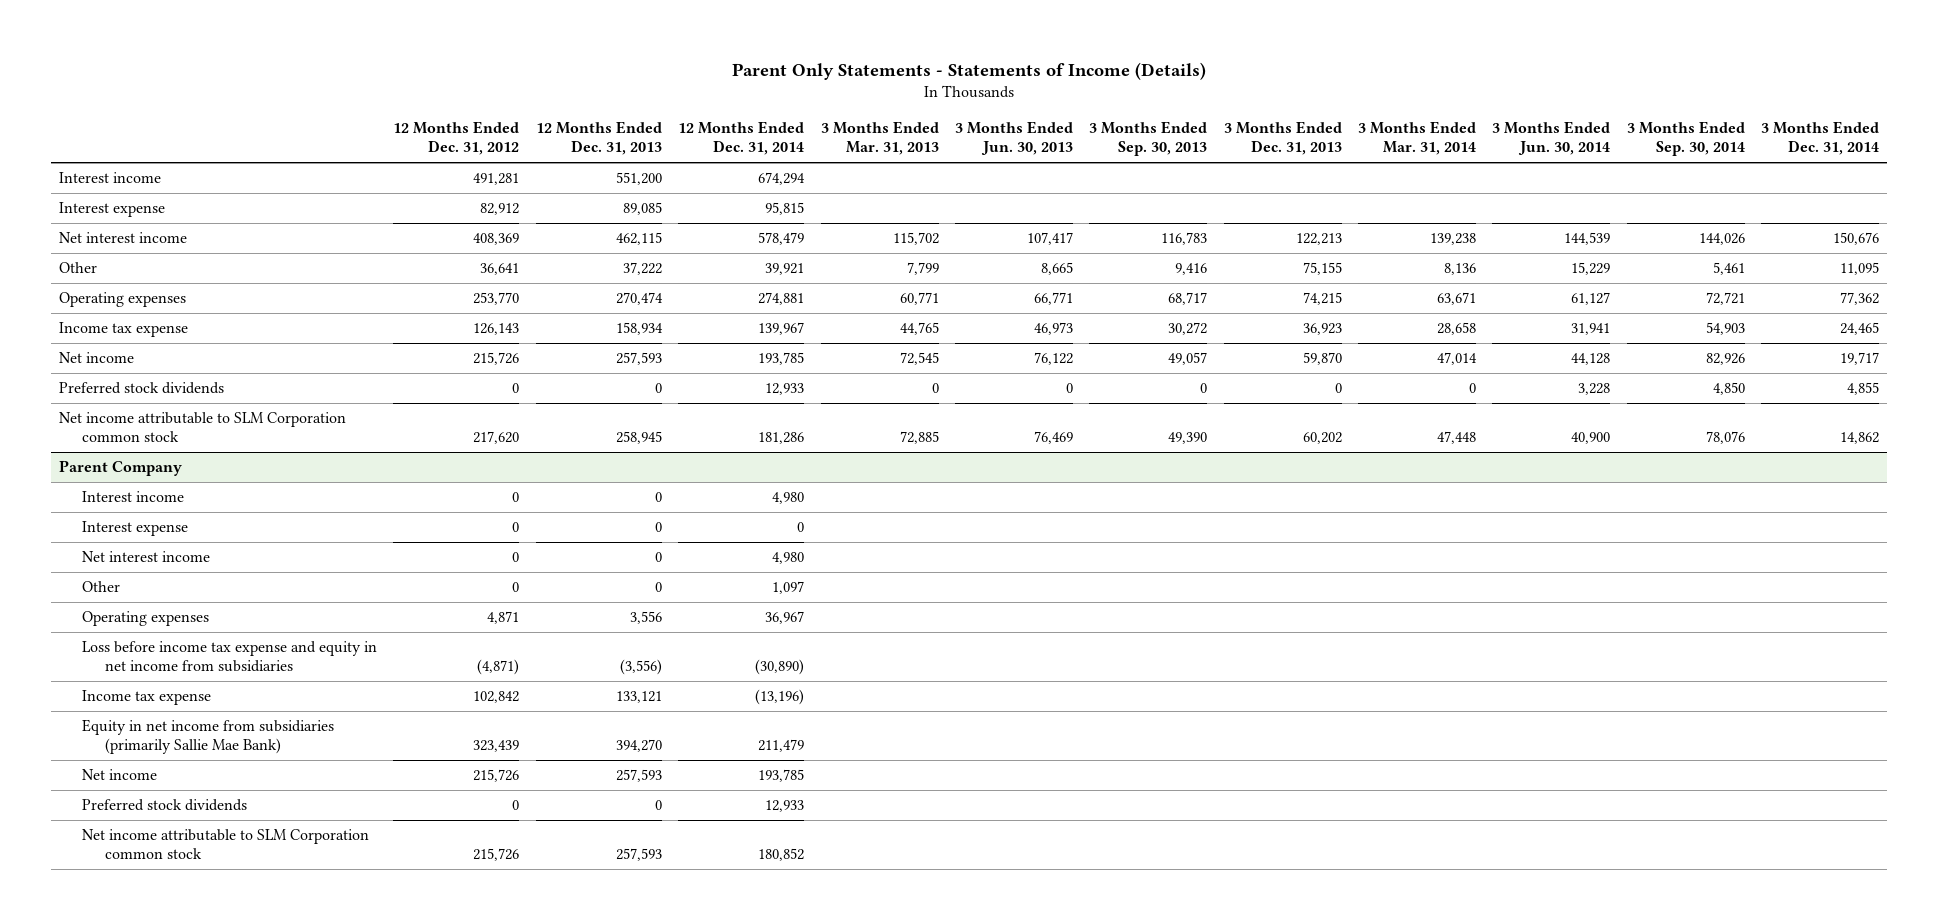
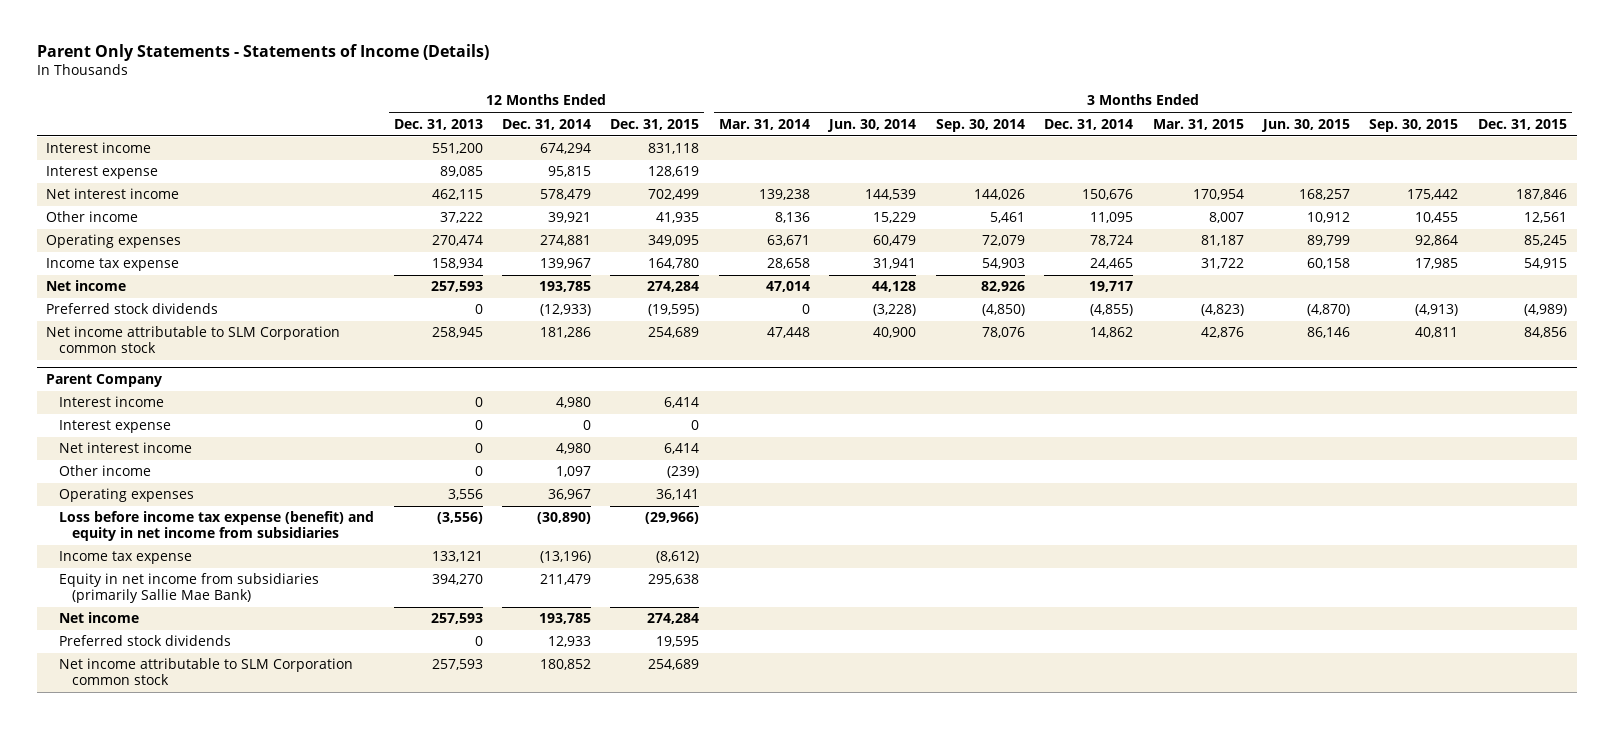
- | 12 Months Ended Dec. 31, 2012 | 12 Months Ended Dec. 31, 2013 | 12 Months Ended Dec. 31, 2014 | 3 Months Ended Mar. 31, 2013 | 3 Months Ended Jun. 30, 2013 | 3 Months Ended Sep. 30, 2013 | 3 Months Ended Dec. 31, 2013 | 3 Months Ended Mar. 31, 2014 | 3 Months Ended Jun. 30, 2014 | 3 Months Ended Sep. 30, 2014 | 3 Months Ended Dec. 31, 2014
+ | 12 Months Ended Dec. 31, 2013 | 12 Months Ended Dec. 31, 2014 | 12 Months Ended Dec. 31, 2015 | 3 Months Ended Mar. 31, 2014 | 3 Months Ended Jun. 30, 2014 | 3 Months Ended Sep. 30, 2014 | 3 Months Ended Dec. 31, 2014 | 3 Months Ended Mar. 31, 2015 | 3 Months Ended Jun. 30, 2015 | 3 Months Ended Sep. 30, 2015 | 3 Months Ended Dec. 31, 2015
- Other | 36,641 | 37,222 | 39,921 | 7,799 | 8,665 | 9,416 | 75,155 | 8,136 | 15,229 | 5,461 | 11,095
- Operating expenses | 253,770 | 270,474 | 274,881 | 60,771 | 66,771 | 68,717 | 74,215 | 63,671 | 61,127 | 72,721 | 77,362
+ Other income | 37,222 | 39,921 | 41,935 | 8,136 | 15,229 | 5,461 | 11,095 | 8,007 | 10,912 | 10,455 | 12,561
+ Operating expenses | 270,474 | 274,881 | 349,095 | 63,671 | 60,479 | 72,079 | 78,724 | 81,187 | 89,799 | 92,864 | 85,245
- Preferred stock dividends | 0 | 0 | 12,933 | 0 | 0 | 0 | 0 | 0 | 3,228 | 4,850 | 4,855
+ Preferred stock dividends | 0 | (12,933) | (19,595) | 0 | (3,228) | (4,850) | (4,855) | (4,823) | (4,870) | (4,913) | (4,989)
@ Parent Company
- Other | 0 | 0 | 1,097 | | | | | | | |
+ Other income | 0 | 1,097 | (239) | | | | | | | |
- Loss before income tax expense and equity in net income from subsidiaries | (4,871) | (3,556) | (30,890) | | | | | | | |
+ Loss before income tax expense (benefit) and equity in net income from subsidiaries | (3,556) | (30,890) | (29,966) | | | | | | | |

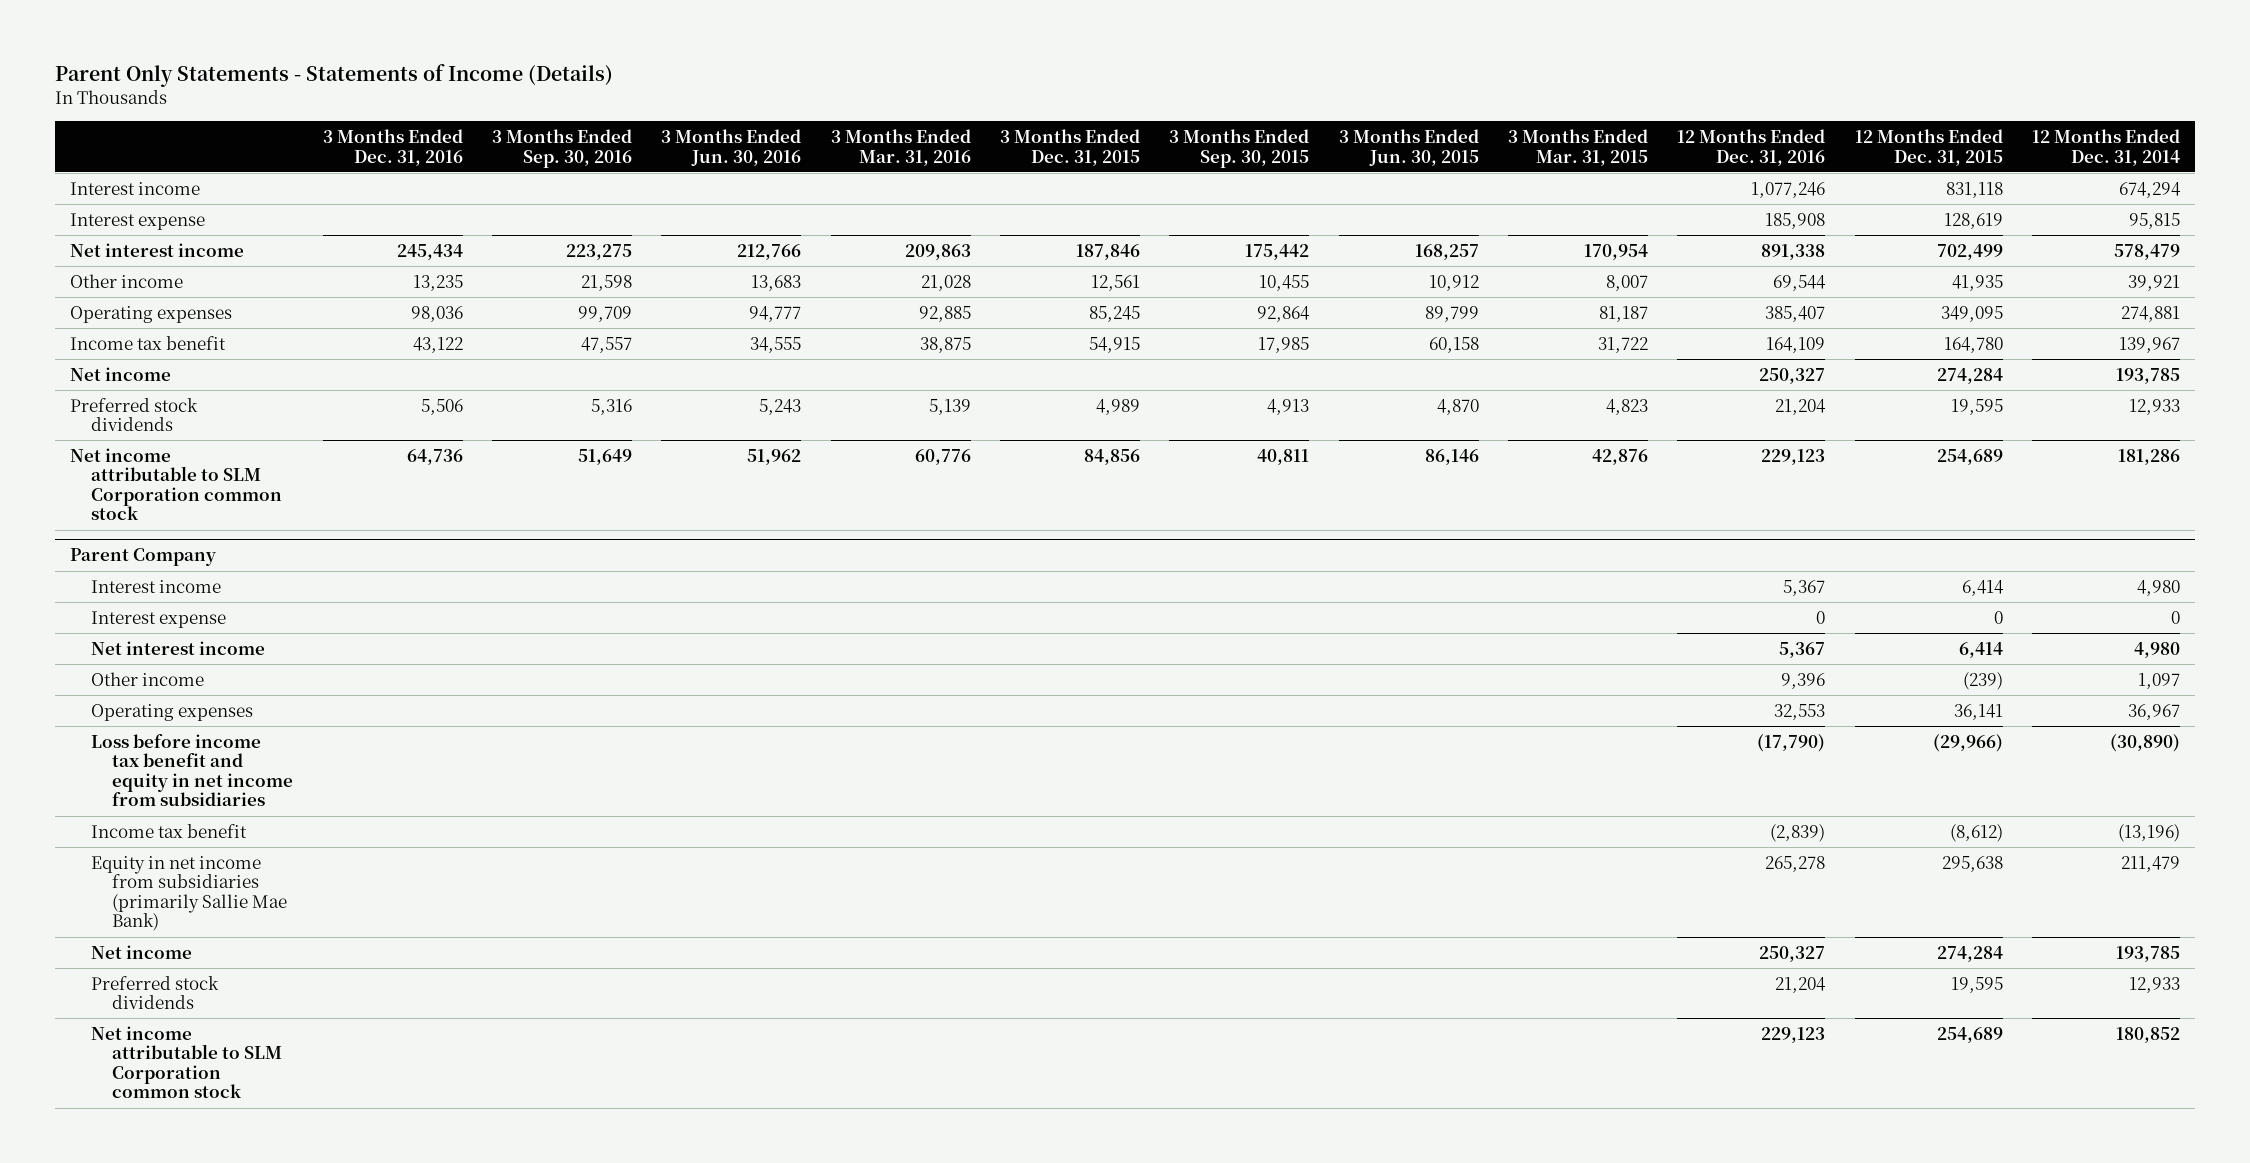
- | 12 Months Ended Dec. 31, 2013 | 12 Months Ended Dec. 31, 2014 | 12 Months Ended Dec. 31, 2015 | 3 Months Ended Mar. 31, 2014 | 3 Months Ended Jun. 30, 2014 | 3 Months Ended Sep. 30, 2014 | 3 Months Ended Dec. 31, 2014 | 3 Months Ended Mar. 31, 2015 | 3 Months Ended Jun. 30, 2015 | 3 Months Ended Sep. 30, 2015 | 3 Months Ended Dec. 31, 2015
+ | 3 Months Ended Dec. 31, 2016 | 3 Months Ended Sep. 30, 2016 | 3 Months Ended Jun. 30, 2016 | 3 Months Ended Mar. 31, 2016 | 3 Months Ended Dec. 31, 2015 | 3 Months Ended Sep. 30, 2015 | 3 Months Ended Jun. 30, 2015 | 3 Months Ended Mar. 31, 2015 | 12 Months Ended Dec. 31, 2016 | 12 Months Ended Dec. 31, 2015 | 12 Months Ended Dec. 31, 2014
- Income tax expense | 158,934 | 139,967 | 164,780 | 28,658 | 31,941 | 54,903 | 24,465 | 31,722 | 60,158 | 17,985 | 54,915
+ Income tax benefit | 43,122 | 47,557 | 34,555 | 38,875 | 54,915 | 17,985 | 60,158 | 31,722 | 164,109 | 164,780 | 139,967
- Preferred stock dividends | 0 | (12,933) | (19,595) | 0 | (3,228) | (4,850) | (4,855) | (4,823) | (4,870) | (4,913) | (4,989)
+ Preferred stock dividends | 5,506 | 5,316 | 5,243 | 5,139 | 4,989 | 4,913 | 4,870 | 4,823 | 21,204 | 19,595 | 12,933
@ Parent Company
- Loss before income tax expense (benefit) and equity in net income from subsidiaries | (3,556) | (30,890) | (29,966) | | | | | | | |
- Income tax expense | 133,121 | (13,196) | (8,612) | | | | | | | |
+ Loss before income tax benefit and equity in net income from subsidiaries | | | | | | | | | (17,790) | (29,966) | (30,890)
+ Income tax benefit | | | | | | | | | (2,839) | (8,612) | (13,196)

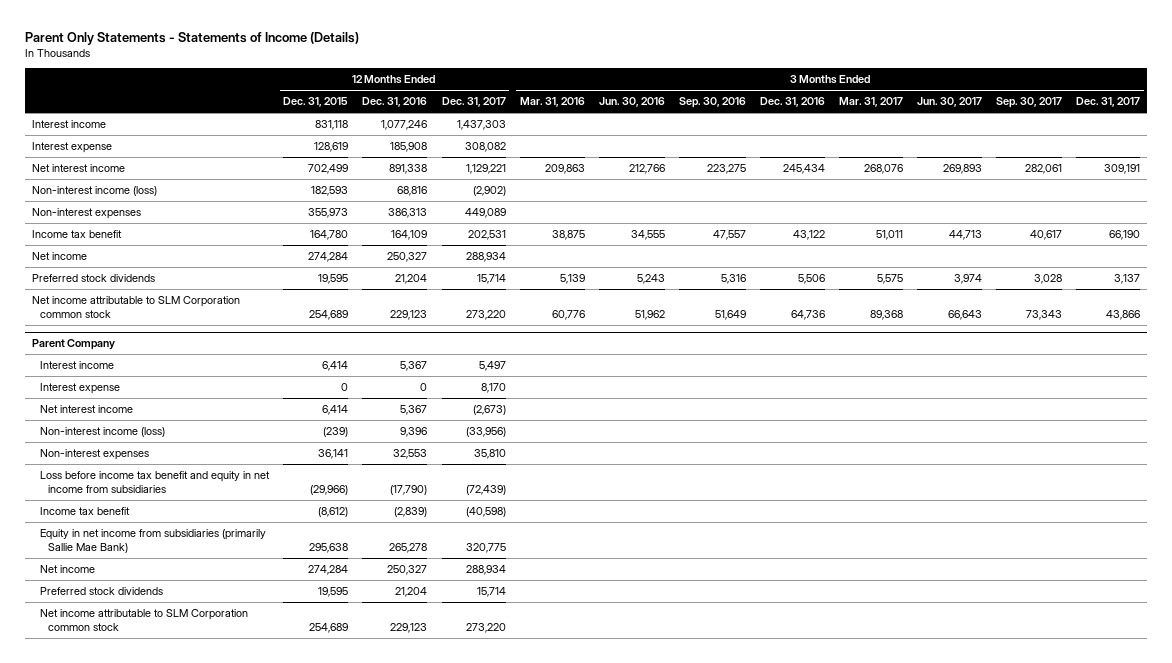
- | 3 Months Ended Dec. 31, 2016 | 3 Months Ended Sep. 30, 2016 | 3 Months Ended Jun. 30, 2016 | 3 Months Ended Mar. 31, 2016 | 3 Months Ended Dec. 31, 2015 | 3 Months Ended Sep. 30, 2015 | 3 Months Ended Jun. 30, 2015 | 3 Months Ended Mar. 31, 2015 | 12 Months Ended Dec. 31, 2016 | 12 Months Ended Dec. 31, 2015 | 12 Months Ended Dec. 31, 2014
+ | 12 Months Ended Dec. 31, 2015 | 12 Months Ended Dec. 31, 2016 | 12 Months Ended Dec. 31, 2017 | 3 Months Ended Mar. 31, 2016 | 3 Months Ended Jun. 30, 2016 | 3 Months Ended Sep. 30, 2016 | 3 Months Ended Dec. 31, 2016 | 3 Months Ended Mar. 31, 2017 | 3 Months Ended Jun. 30, 2017 | 3 Months Ended Sep. 30, 2017 | 3 Months Ended Dec. 31, 2017
- Other income | 13,235 | 21,598 | 13,683 | 21,028 | 12,561 | 10,455 | 10,912 | 8,007 | 69,544 | 41,935 | 39,921
- Operating expenses | 98,036 | 99,709 | 94,777 | 92,885 | 85,245 | 92,864 | 89,799 | 81,187 | 385,407 | 349,095 | 274,881
+ Non-interest income (loss) | 182,593 | 68,816 | (2,902) | | | | | | | |
+ Non-interest expenses | 355,973 | 386,313 | 449,089 | | | | | | | |
@ Parent Company
- Other income | | | | | | | | | 9,396 | (239) | 1,097
- Operating expenses | | | | | | | | | 32,553 | 36,141 | 36,967
+ Non-interest income (loss) | (239) | 9,396 | (33,956) | | | | | | | |
+ Non-interest expenses | 36,141 | 32,553 | 35,810 | | | | | | | |

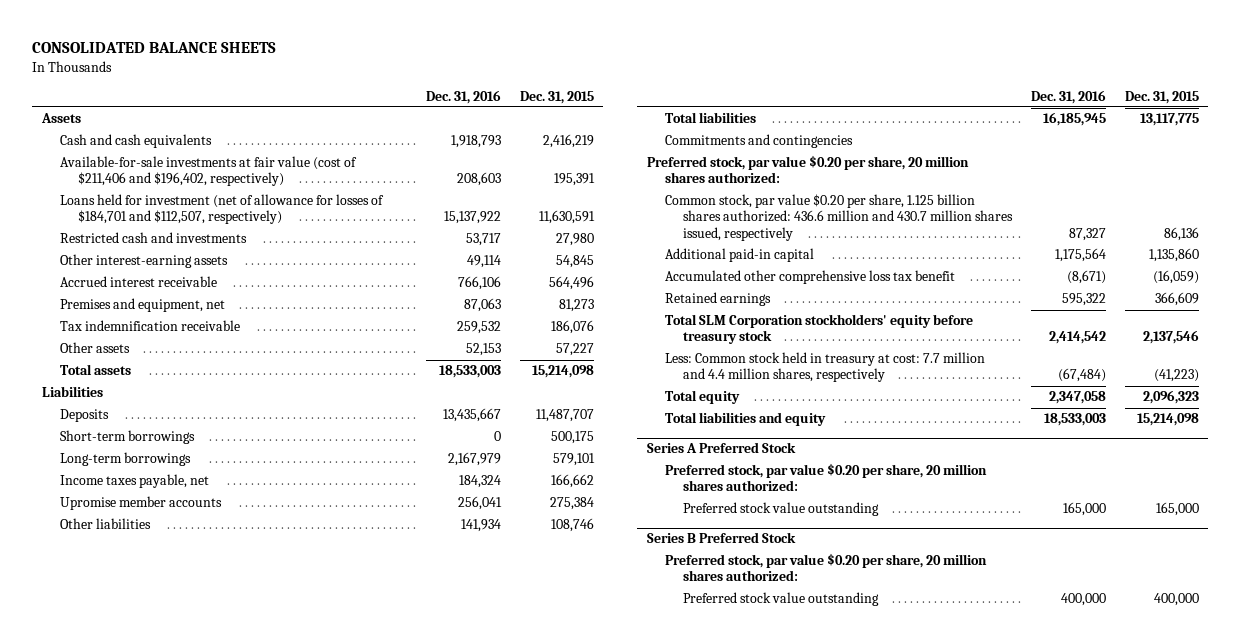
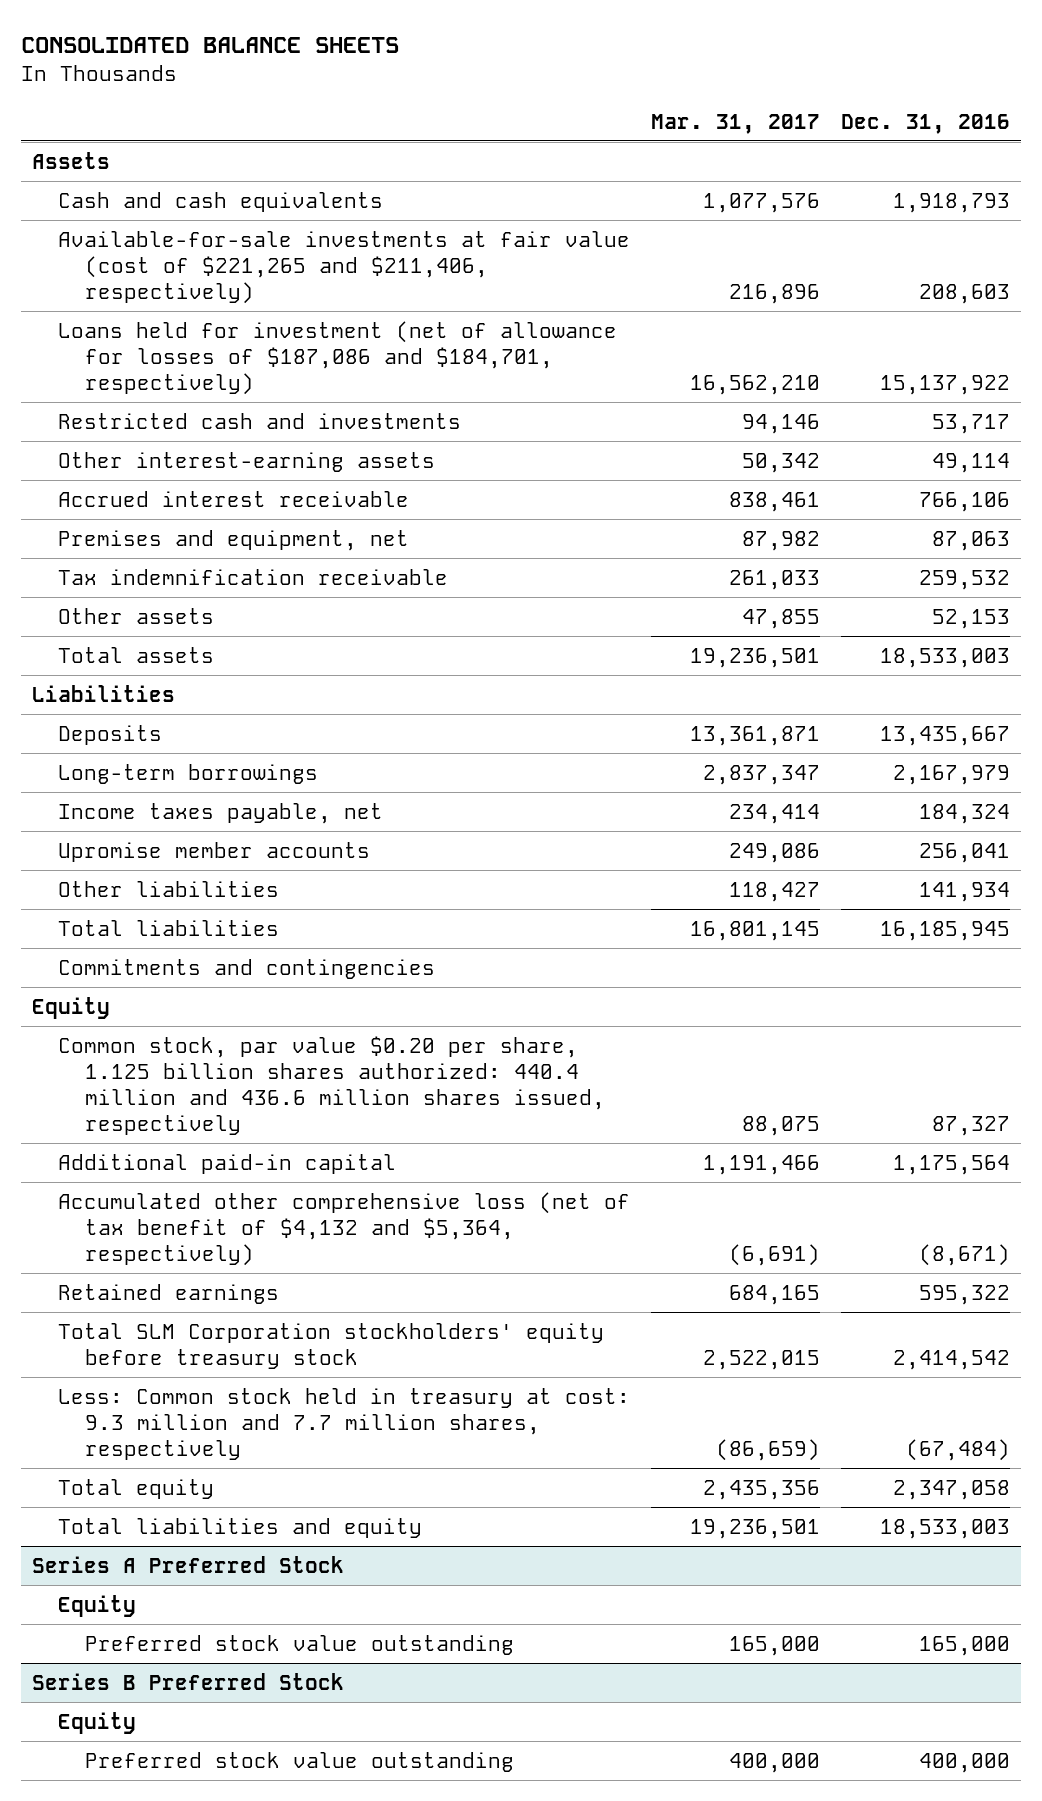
- | Dec. 31, 2016 | Dec. 31, 2015
+ | Mar. 31, 2017 | Dec. 31, 2016
- Available-for-sale investments at fair value (cost of $211,406 and $196,402, respectively) | 208,603 | 195,391
- Loans held for investment (net of allowance for losses of $184,701 and $112,507, respectively) | 15,137,922 | 11,630,591
+ Available-for-sale investments at fair value (cost of $221,265 and $211,406, respectively) | 216,896 | 208,603
+ Loans held for investment (net of allowance for losses of $187,086 and $184,701, respectively) | 16,562,210 | 15,137,922
- Short-term borrowings | 0 | 500,175
- Preferred stock, par value $0.20 per share, 20 million shares authorized:
- Common stock, par value $0.20 per share, 1.125 billion shares authorized: 436.6 million and 430.7 million shares issued, respectively | 87,327 | 86,136
+ Equity
+ Common stock, par value $0.20 per share, 1.125 billion shares authorized: 440.4 million and 436.6 million shares issued, respectively | 88,075 | 87,327
- Accumulated other comprehensive loss tax benefit | (8,671) | (16,059)
+ Accumulated other comprehensive loss (net of tax benefit of $4,132 and $5,364, respectively) | (6,691) | (8,671)
- Less: Common stock held in treasury at cost: 7.7 million and 4.4 million shares, respectively | (67,484) | (41,223)
+ Less: Common stock held in treasury at cost: 9.3 million and 7.7 million shares, respectively | (86,659) | (67,484)
@ Series A Preferred Stock
- Preferred stock, par value $0.20 per share, 20 million shares authorized:
+ Equity
@ Series B Preferred Stock
- Preferred stock, par value $0.20 per share, 20 million shares authorized:
+ Equity

